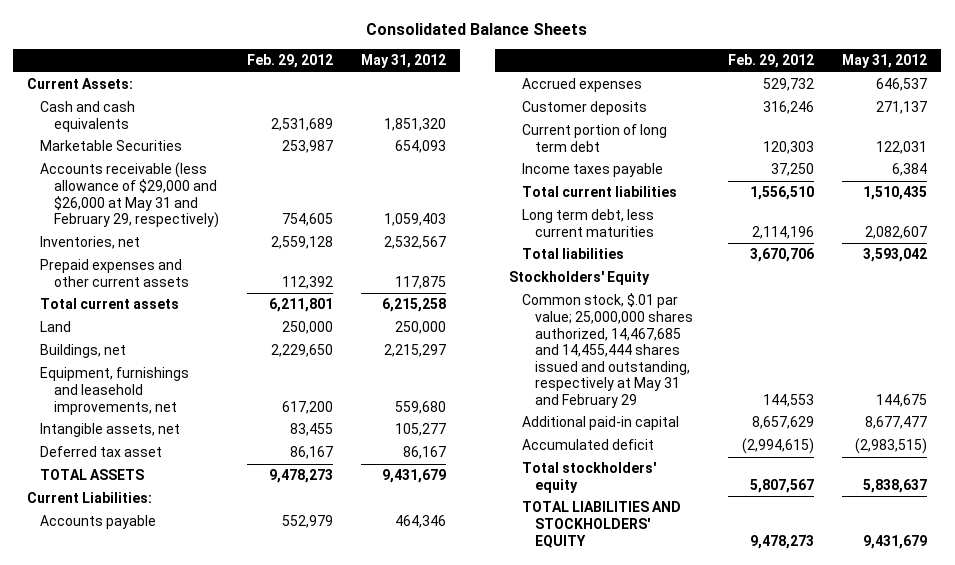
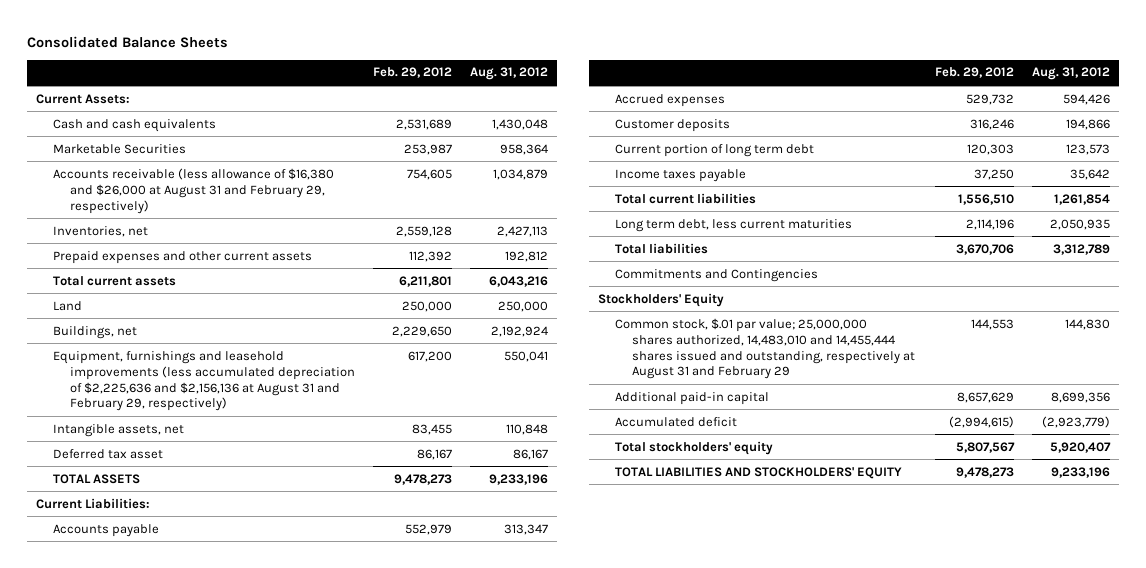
- | Feb. 29, 2012 | May 31, 2012
+ | Feb. 29, 2012 | Aug. 31, 2012
- Accounts receivable (less allowance of $29,000 and $26,000 at May 31 and February 29, respectively) | 754,605 | 1,059,403
+ Accounts receivable (less allowance of $16,380 and $26,000 at August 31 and February 29, respectively) | 754,605 | 1,034,879
- Equipment, furnishings and leasehold improvements, net | 617,200 | 559,680
+ Equipment, furnishings and leasehold improvements (less accumulated depreciation of $2,225,636 and $2,156,136 at August 31 and February 29, respectively) | 617,200 | 550,041
+ Commitments and Contingencies
- Common stock, $.01 par value; 25,000,000 shares authorized, 14,467,685 and 14,455,444 shares issued and outstanding, respectively at May 31 and February 29 | 144,553 | 144,675
+ Common stock, $.01 par value; 25,000,000 shares authorized, 14,483,010 and 14,455,444 shares issued and outstanding, respectively at August 31 and February 29 | 144,553 | 144,830

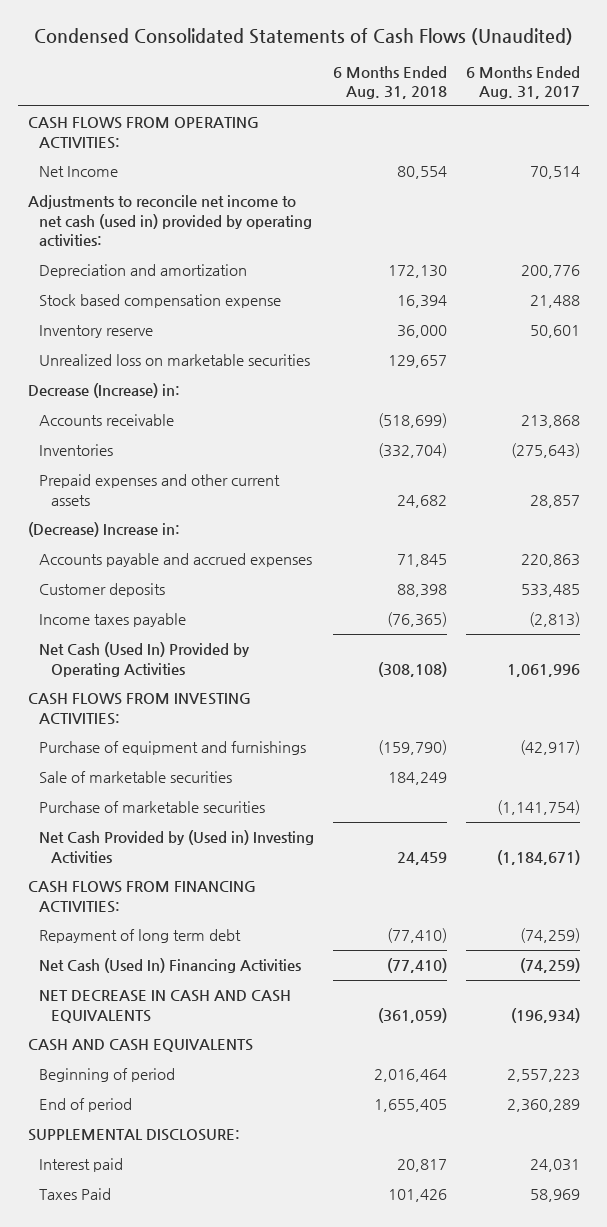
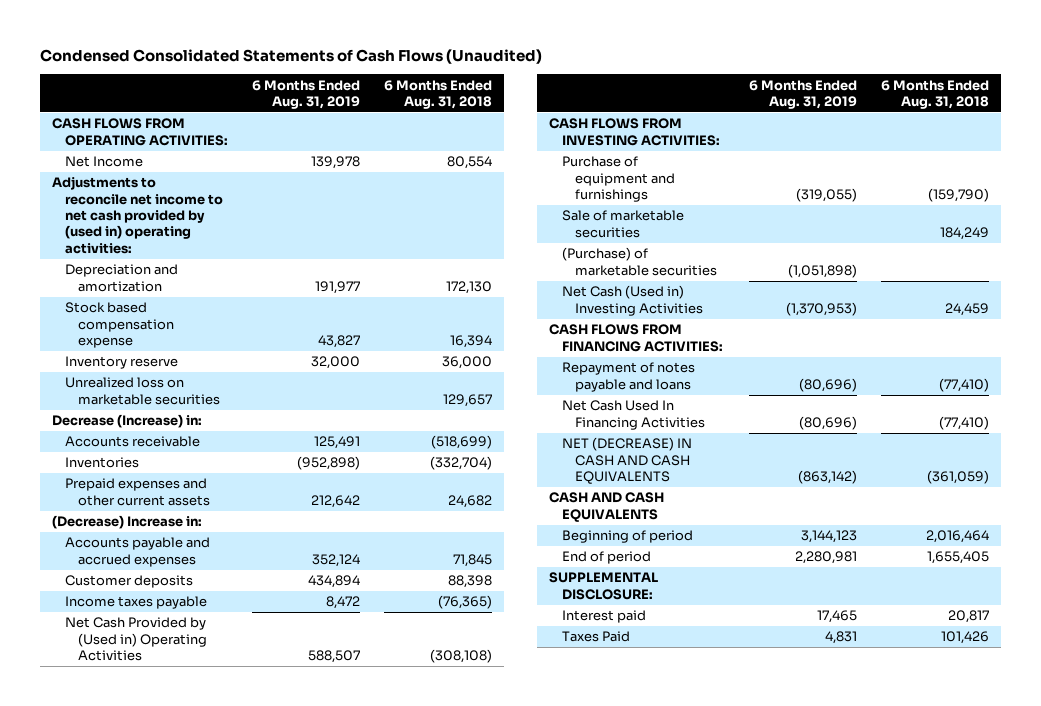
- | 6 Months Ended Aug. 31, 2018 | 6 Months Ended Aug. 31, 2017
+ | 6 Months Ended Aug. 31, 2019 | 6 Months Ended Aug. 31, 2018
- Adjustments to reconcile net income to net cash (used in) provided by operating activities:
+ Adjustments to reconcile net income to net cash provided by (used in) operating activities:
- Net Cash (Used In) Provided by Operating Activities | (308,108) | 1,061,996
+ Net Cash Provided by (Used in) Operating Activities | 588,507 | (308,108)
- Purchase of marketable securities | | (1,141,754)
- Net Cash Provided by (Used in) Investing Activities | 24,459 | (1,184,671)
+ (Purchase) of marketable securities | (1,051,898) |
+ Net Cash (Used in) Investing Activities | (1,370,953) | 24,459
- Repayment of long term debt | (77,410) | (74,259)
- Net Cash (Used In) Financing Activities | (77,410) | (74,259)
- NET DECREASE IN CASH AND CASH EQUIVALENTS | (361,059) | (196,934)
+ Repayment of notes payable and loans | (80,696) | (77,410)
+ Net Cash Used In Financing Activities | (80,696) | (77,410)
+ NET (DECREASE) IN CASH AND CASH EQUIVALENTS | (863,142) | (361,059)

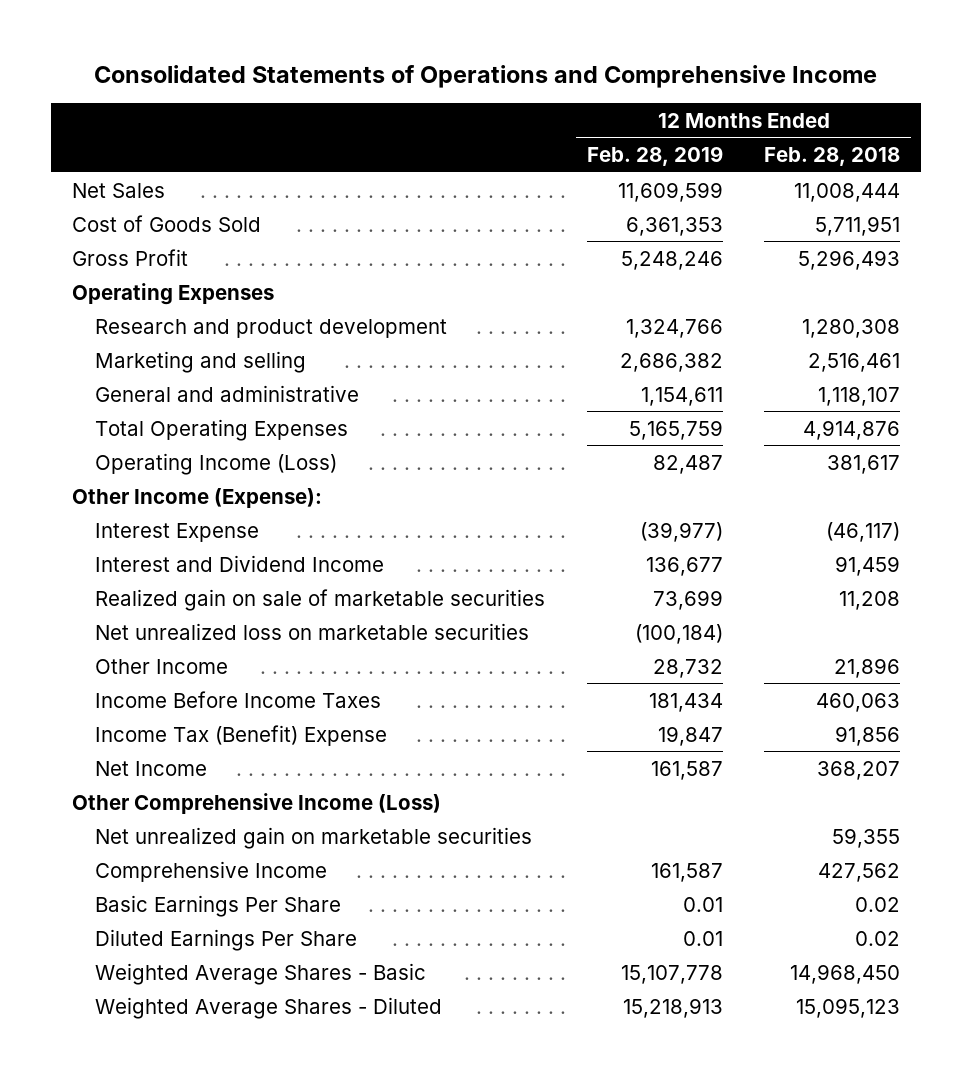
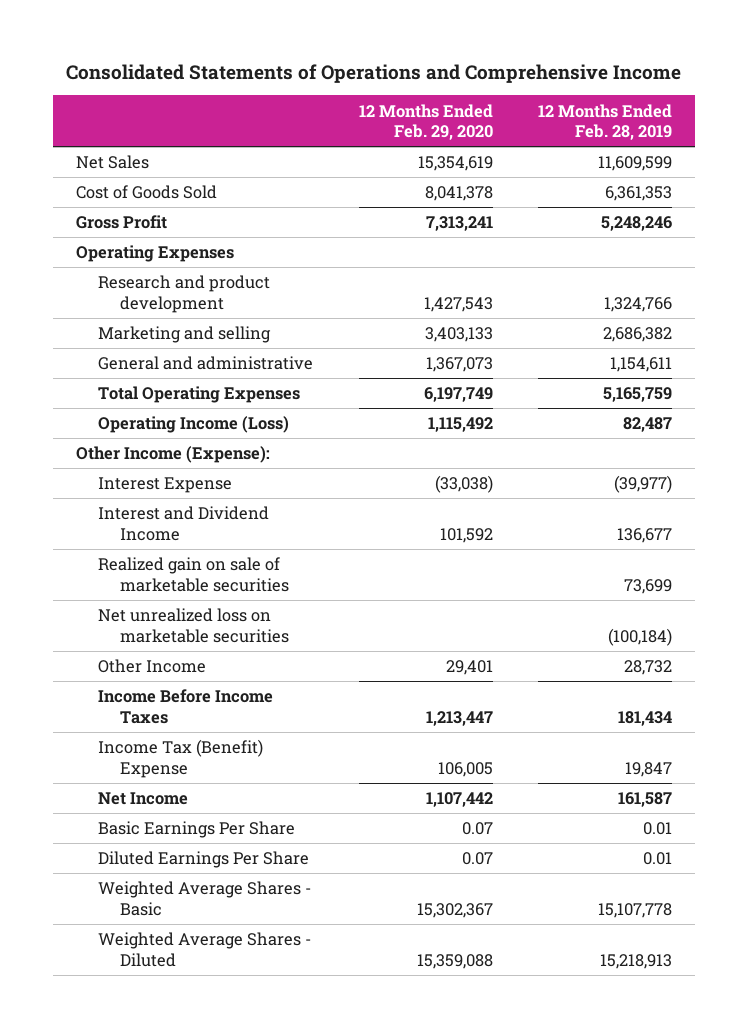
- | 12 Months Ended Feb. 28, 2019 | 12 Months Ended Feb. 28, 2018
+ | 12 Months Ended Feb. 29, 2020 | 12 Months Ended Feb. 28, 2019
- Other Comprehensive Income (Loss)
- Net unrealized gain on marketable securities | | 59,355
- Comprehensive Income | 161,587 | 427,562

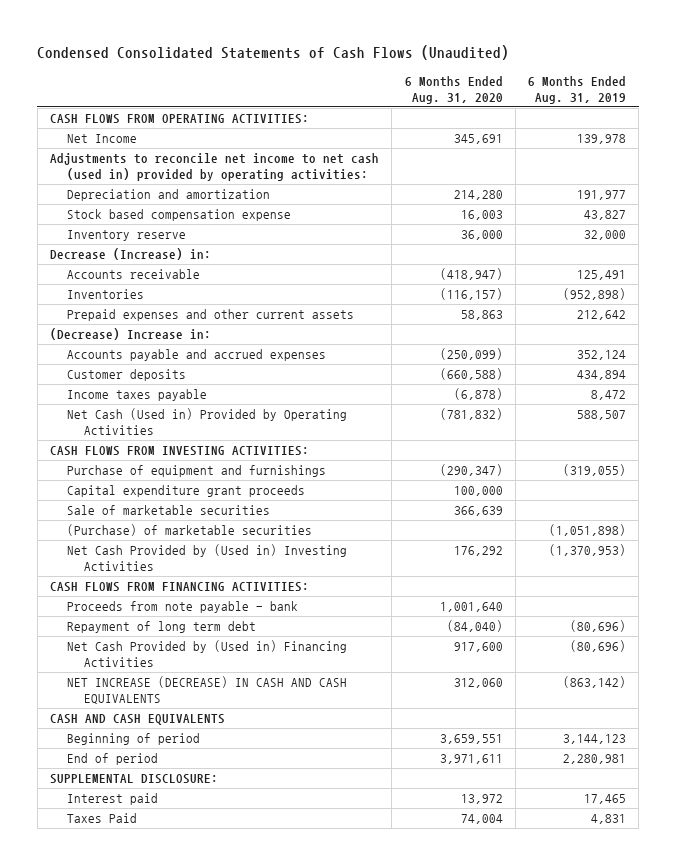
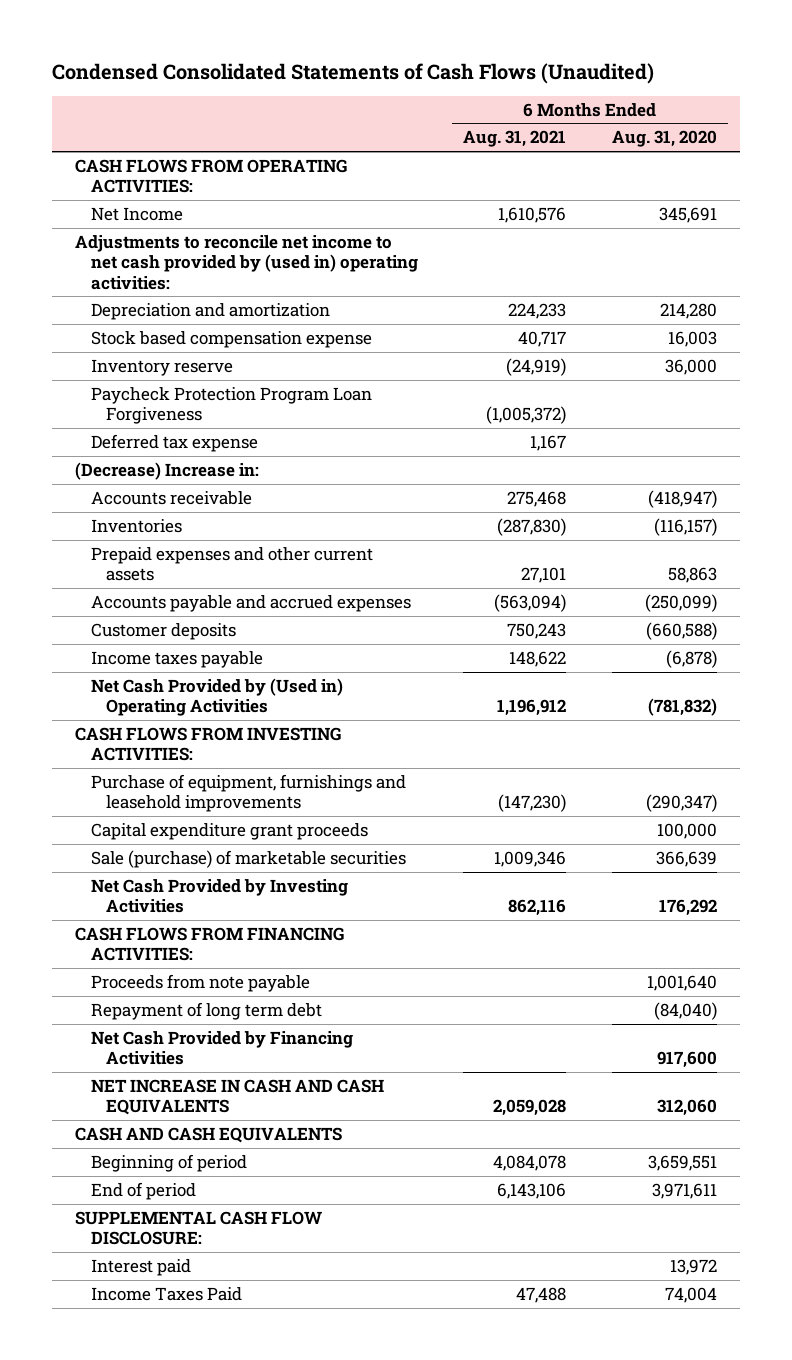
- | 6 Months Ended Aug. 31, 2020 | 6 Months Ended Aug. 31, 2019
+ | 6 Months Ended Aug. 31, 2021 | 6 Months Ended Aug. 31, 2020
- Adjustments to reconcile net income to net cash (used in) provided by operating activities:
+ Adjustments to reconcile net income to net cash provided by (used in) operating activities:
- Decrease (Increase) in:
+ Paycheck Protection Program Loan Forgiveness | (1,005,372) |
+ Deferred tax expense | 1,167 |
moved up: (Decrease) Increase in:
- Net Cash (Used in) Provided by Operating Activities | (781,832) | 588,507
+ Net Cash Provided by (Used in) Operating Activities | 1,196,912 | (781,832)
- Purchase of equipment and furnishings | (290,347) | (319,055)
+ Purchase of equipment, furnishings and leasehold improvements | (147,230) | (290,347)
- Sale of marketable securities | 366,639 |
- (Purchase) of marketable securities | | (1,051,898)
- Net Cash Provided by (Used in) Investing Activities | 176,292 | (1,370,953)
+ Sale (purchase) of marketable securities | 1,009,346 | 366,639
+ Net Cash Provided by Investing Activities | 862,116 | 176,292
- Proceeds from note payable - bank | 1,001,640 |
+ Proceeds from note payable | | 1,001,640
- Net Cash Provided by (Used in) Financing Activities | 917,600 | (80,696)
- NET INCREASE (DECREASE) IN CASH AND CASH EQUIVALENTS | 312,060 | (863,142)
+ Net Cash Provided by Financing Activities | | 917,600
+ NET INCREASE IN CASH AND CASH EQUIVALENTS | 2,059,028 | 312,060
- SUPPLEMENTAL DISCLOSURE:
+ SUPPLEMENTAL CASH FLOW DISCLOSURE:
- Taxes Paid | 74,004 | 4,831
+ Income Taxes Paid | 47,488 | 74,004

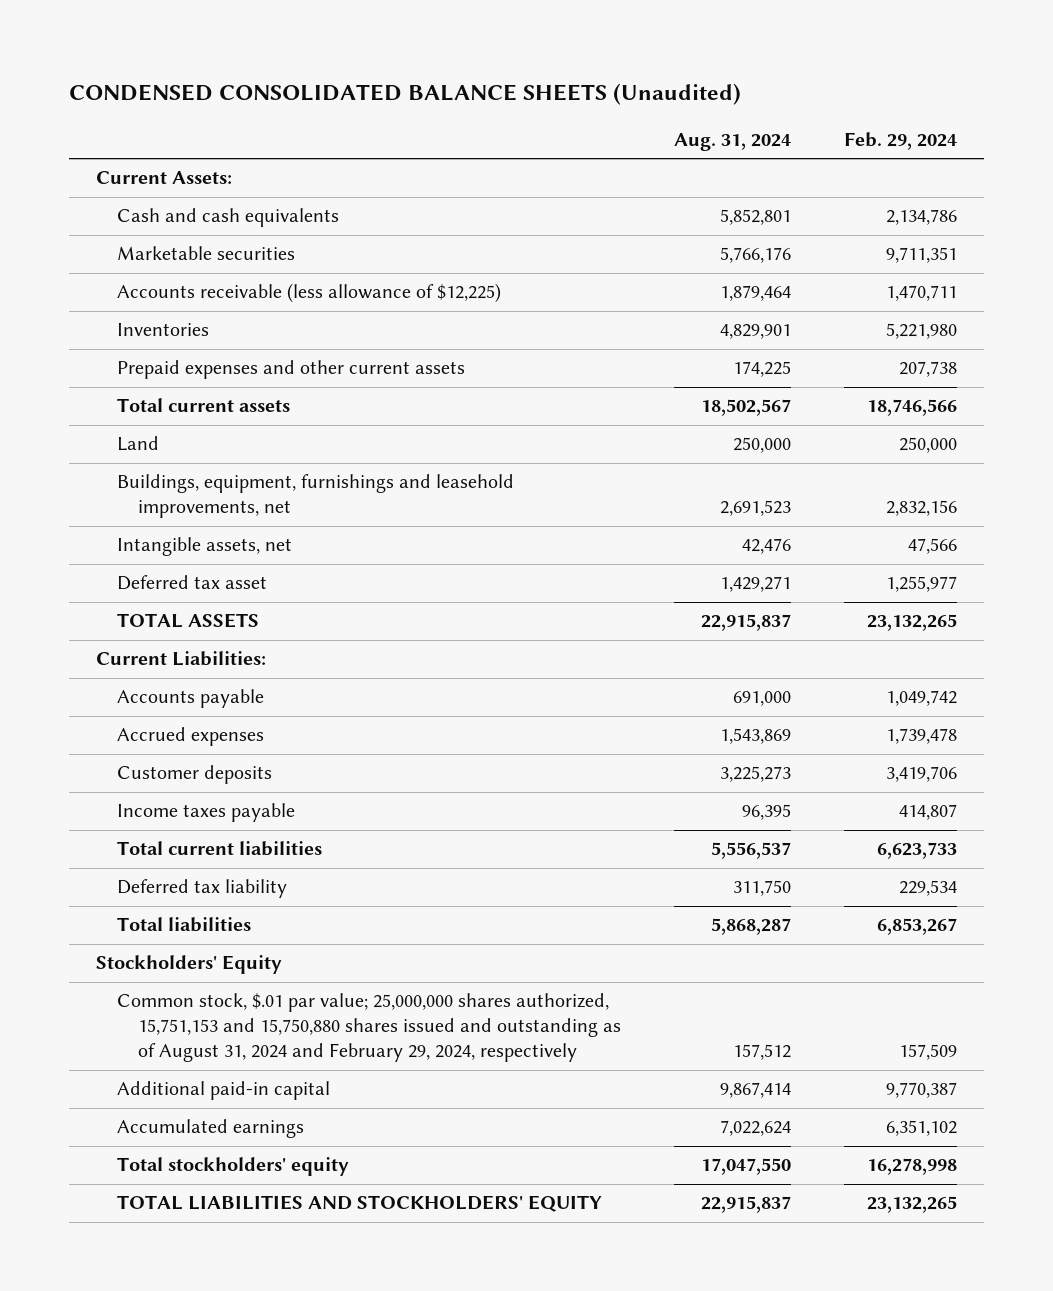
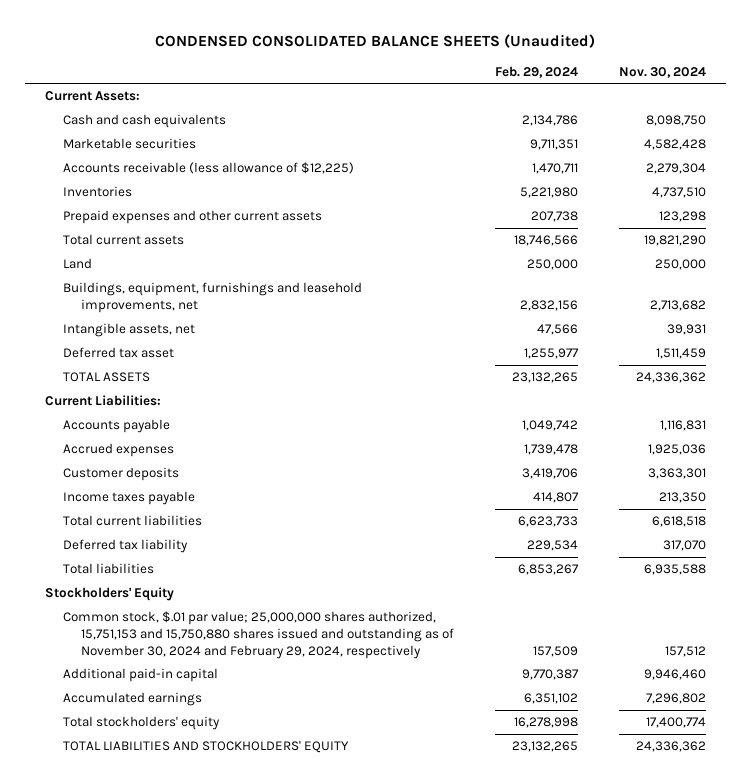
- | Aug. 31, 2024 | Feb. 29, 2024
+ | Feb. 29, 2024 | Nov. 30, 2024
- Common stock, $.01 par value; 25,000,000 shares authorized, 15,751,153 and 15,750,880 shares issued and outstanding as of August 31, 2024 and February 29, 2024, respectively | 157,512 | 157,509
+ Common stock, $.01 par value; 25,000,000 shares authorized, 15,751,153 and 15,750,880 shares issued and outstanding as of November 30, 2024 and February 29, 2024, respectively | 157,509 | 157,512

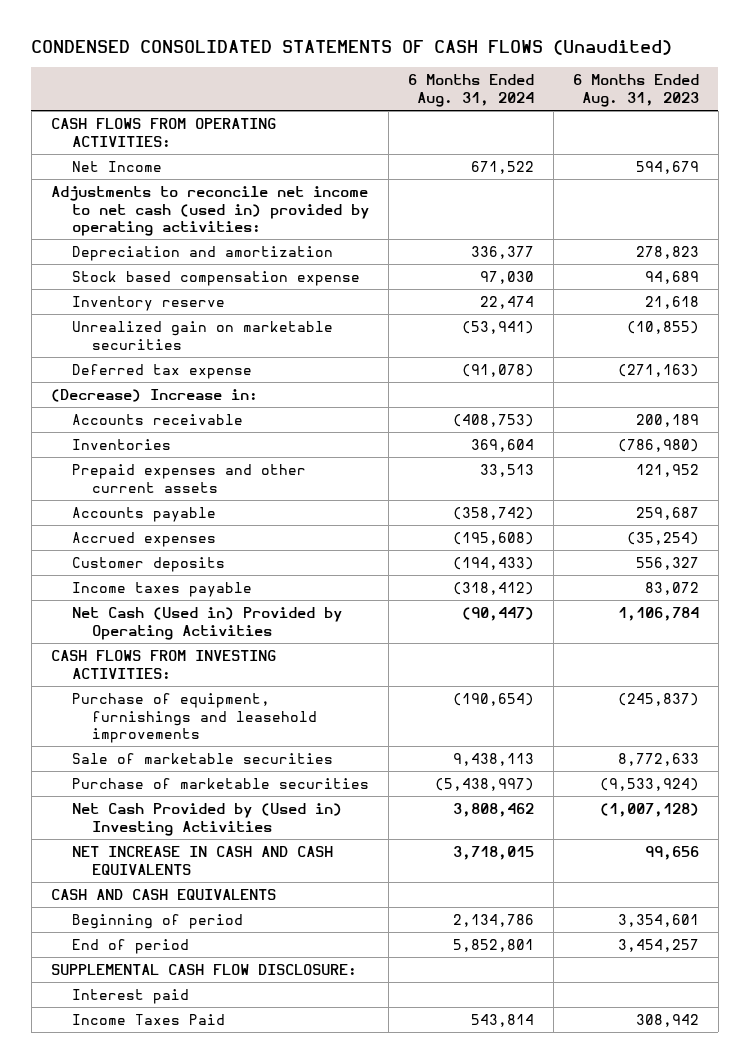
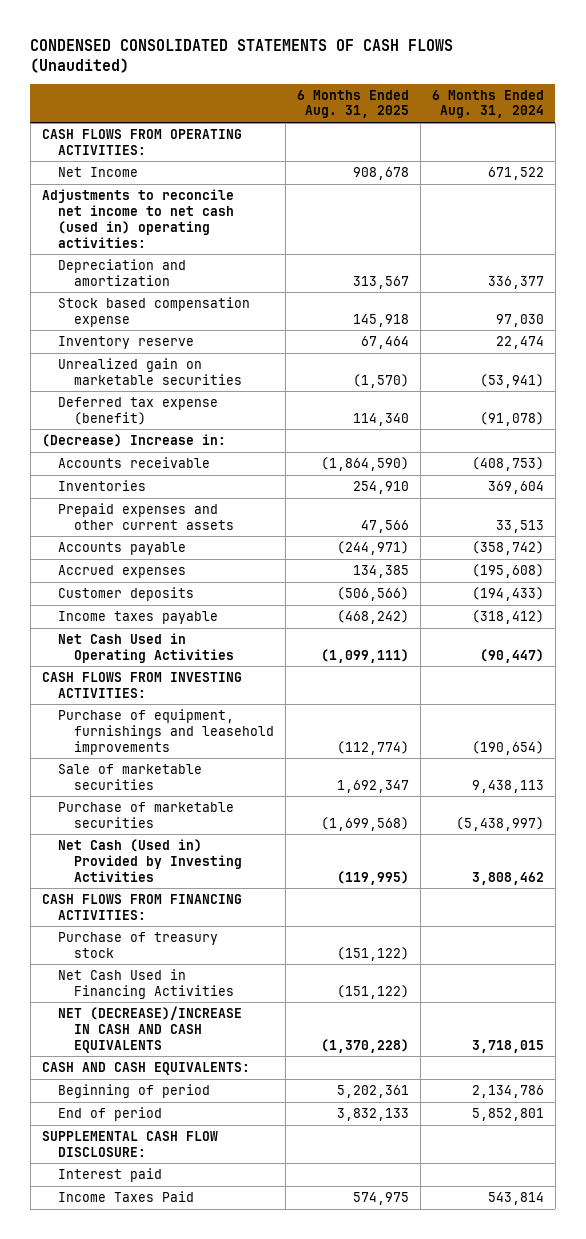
- | 6 Months Ended Aug. 31, 2024 | 6 Months Ended Aug. 31, 2023
+ | 6 Months Ended Aug. 31, 2025 | 6 Months Ended Aug. 31, 2024
- Adjustments to reconcile net income to net cash (used in) provided by operating activities:
+ Adjustments to reconcile net income to net cash (used in) operating activities:
- Deferred tax expense | (91,078) | (271,163)
+ Deferred tax expense (benefit) | 114,340 | (91,078)
- Net Cash (Used in) Provided by Operating Activities | (90,447) | 1,106,784
+ Net Cash Used in Operating Activities | (1,099,111) | (90,447)
- Net Cash Provided by (Used in) Investing Activities | 3,808,462 | (1,007,128)
- NET INCREASE IN CASH AND CASH EQUIVALENTS | 3,718,015 | 99,656
- CASH AND CASH EQUIVALENTS
+ Net Cash (Used in) Provided by Investing Activities | (119,995) | 3,808,462
+ CASH FLOWS FROM FINANCING ACTIVITIES:
+ Purchase of treasury stock | (151,122) |
+ Net Cash Used in Financing Activities | (151,122) |
+ NET (DECREASE)/INCREASE IN CASH AND CASH EQUIVALENTS | (1,370,228) | 3,718,015
+ CASH AND CASH EQUIVALENTS:

